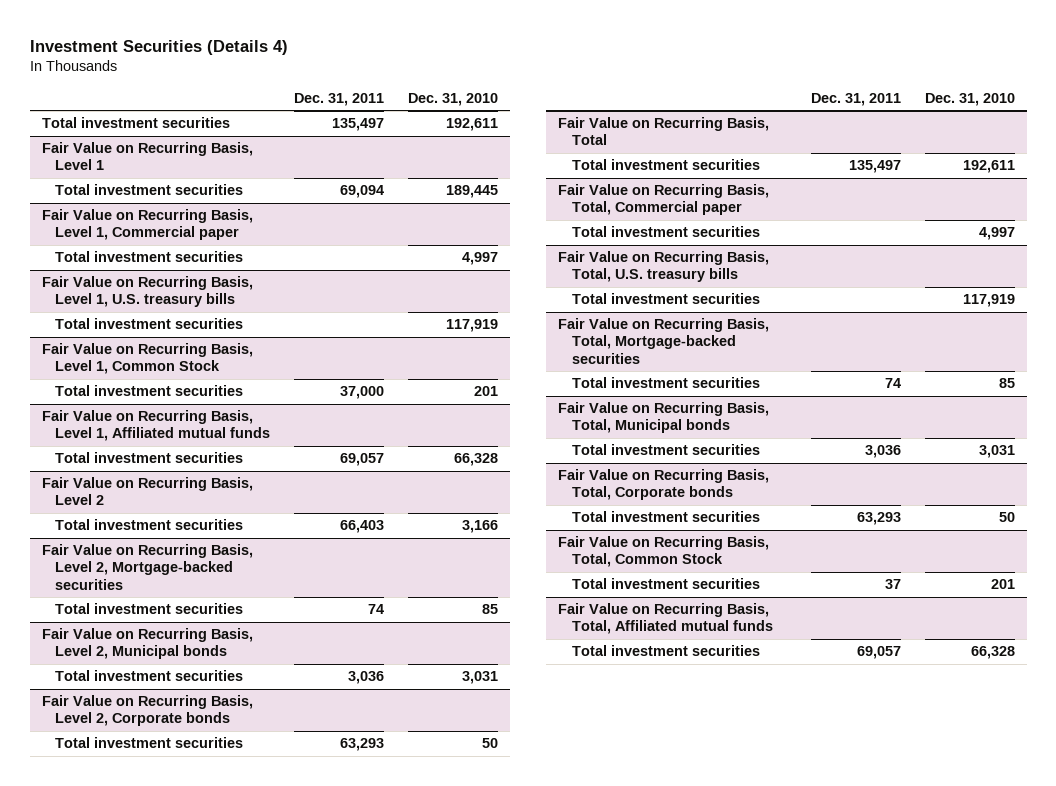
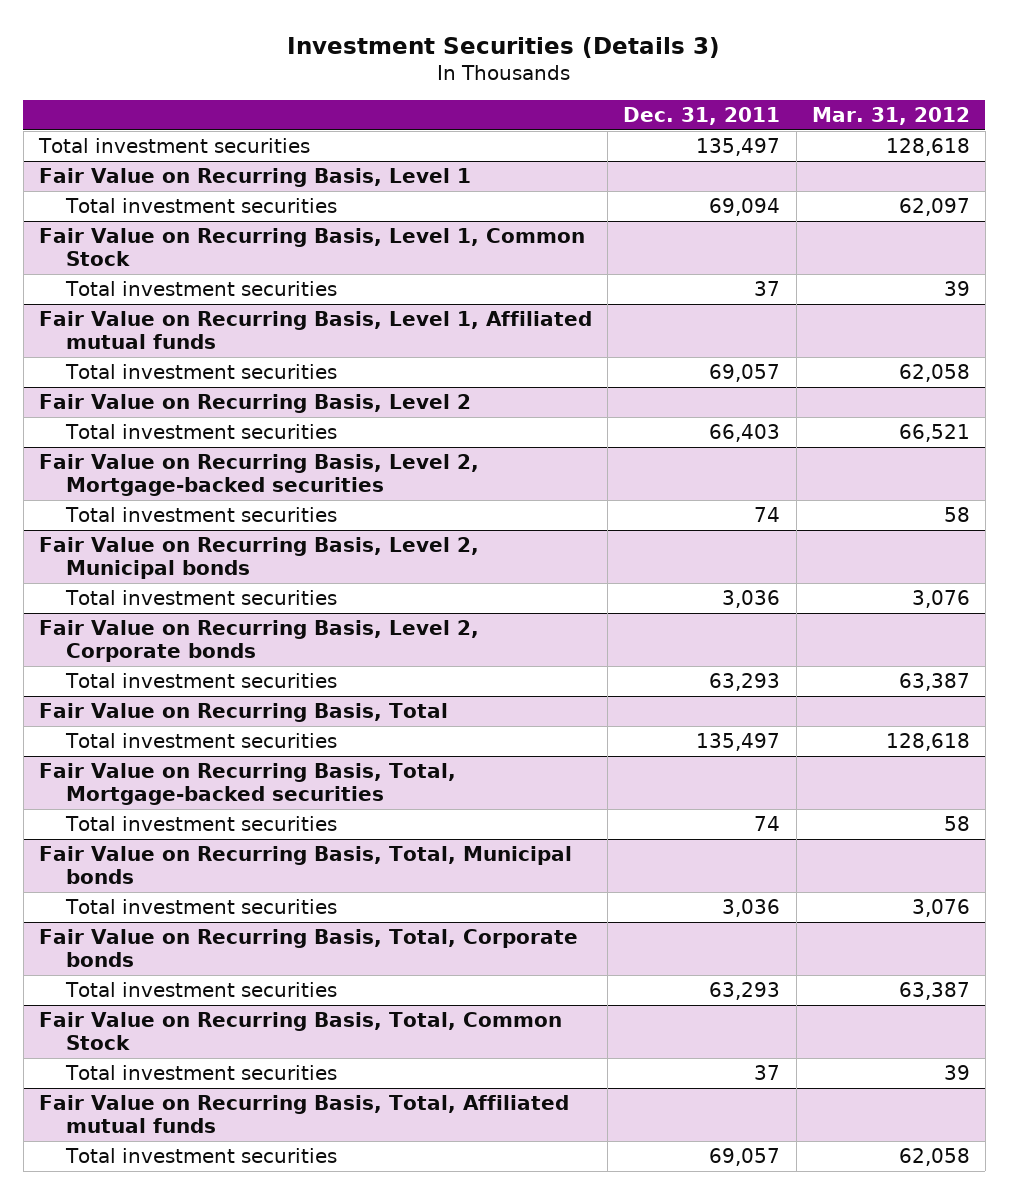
- Investment Securities (Details 4)
+ Investment Securities (Details 3)
- | Dec. 31, 2011 | Dec. 31, 2010
+ | Dec. 31, 2011 | Mar. 31, 2012
- Fair Value on Recurring Basis, Level 1, Commercial paper
- Total investment securities | | 4,997
- Fair Value on Recurring Basis, Level 1, U.S. treasury bills
- Total investment securities | | 117,919
@ Fair Value on Recurring Basis, Level 1, Common Stock
- Total investment securities | 37,000 | 201
+ Total investment securities | 37 | 39
- Fair Value on Recurring Basis, Total, Commercial paper
- Total investment securities | | 4,997
- Fair Value on Recurring Basis, Total, U.S. treasury bills
- Total investment securities | | 117,919

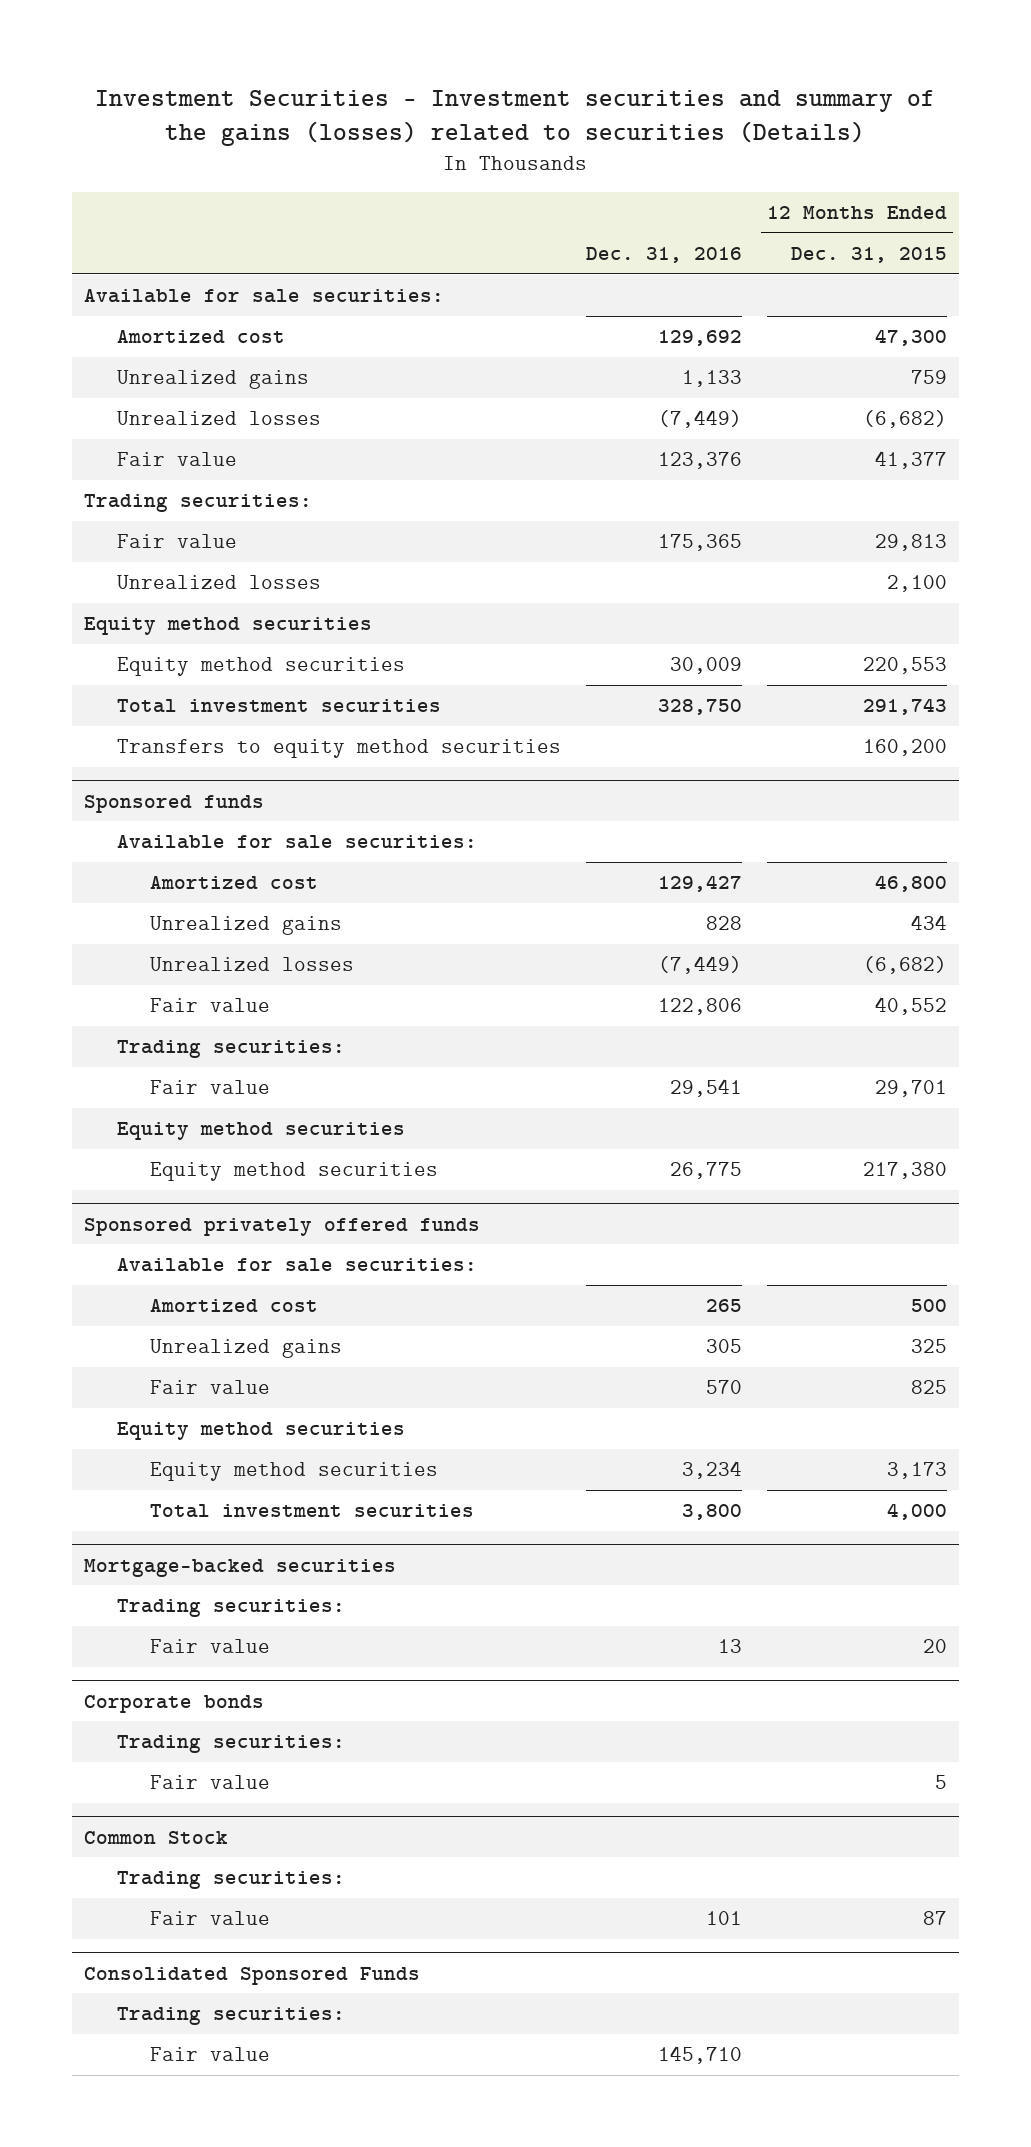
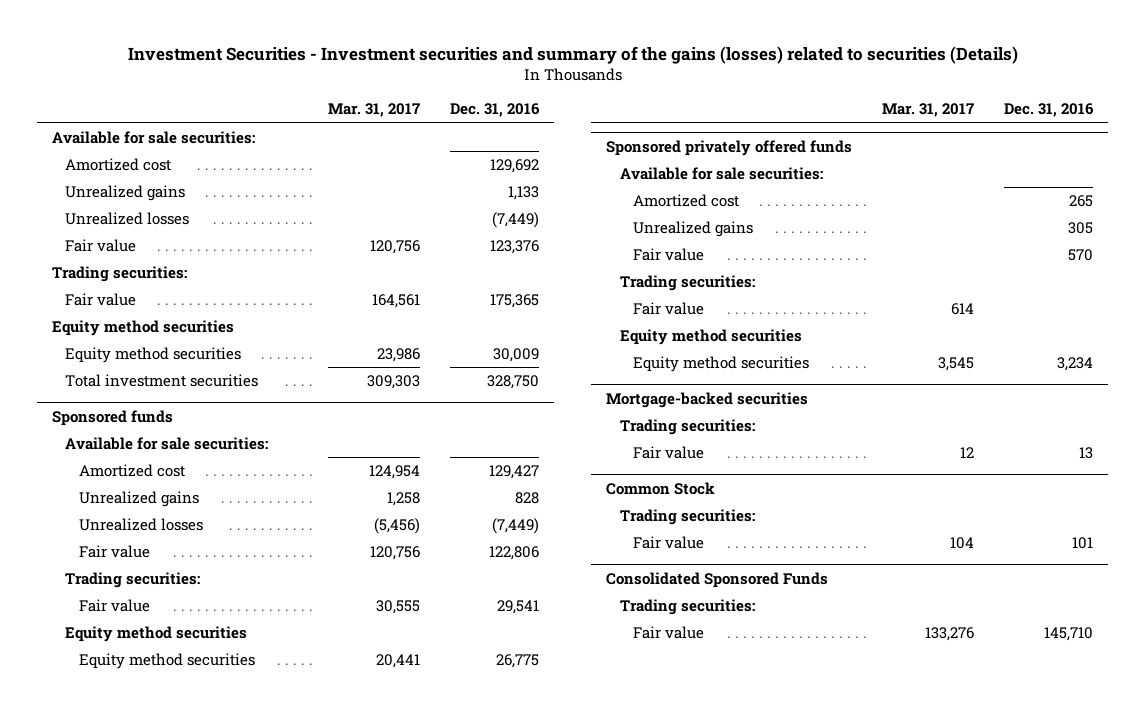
- | Dec. 31, 2016 | 12 Months Ended Dec. 31, 2015
+ | Mar. 31, 2017 | Dec. 31, 2016
- Unrealized losses | | 2,100
- Transfers to equity method securities | | 160,200
@ Sponsored privately offered funds
+ Trading securities:
+ Fair value | 614 |
- Total investment securities | 3,800 | 4,000
- Corporate bonds
- Trading securities:
- Fair value | | 5

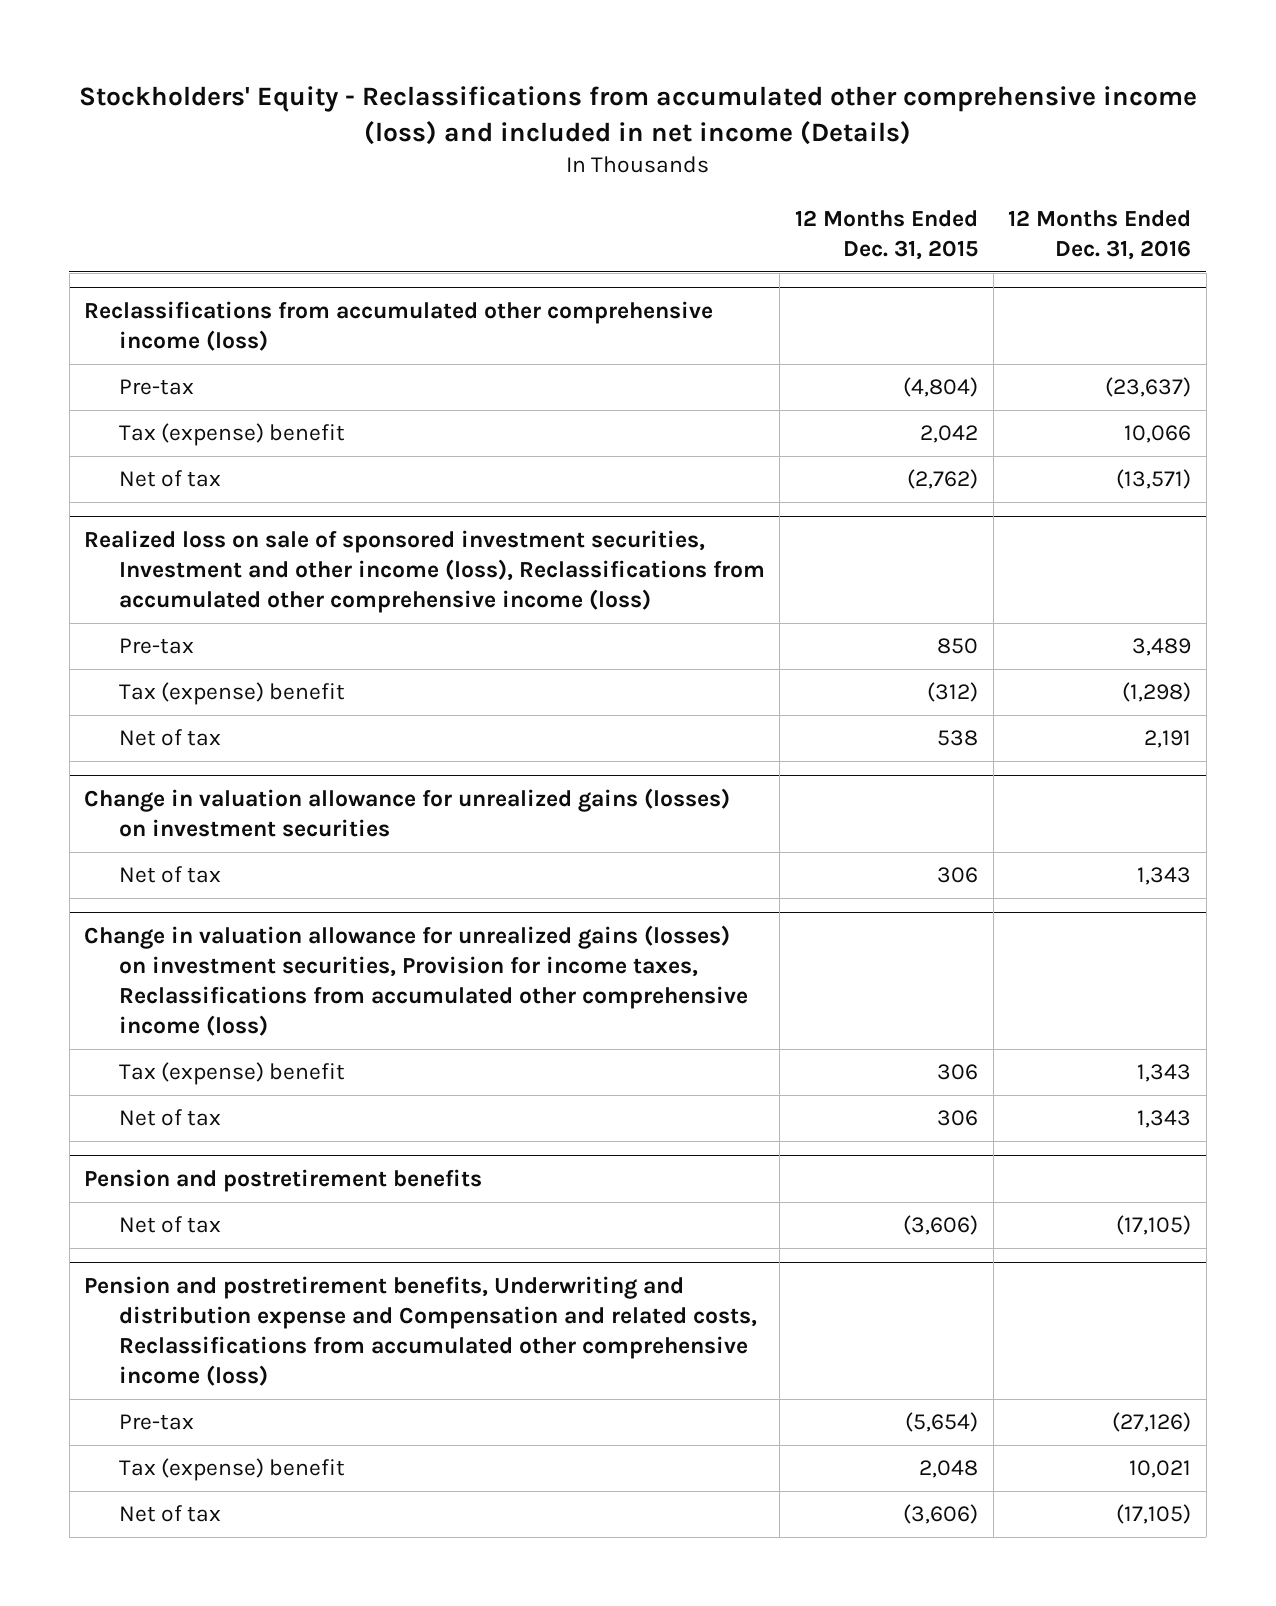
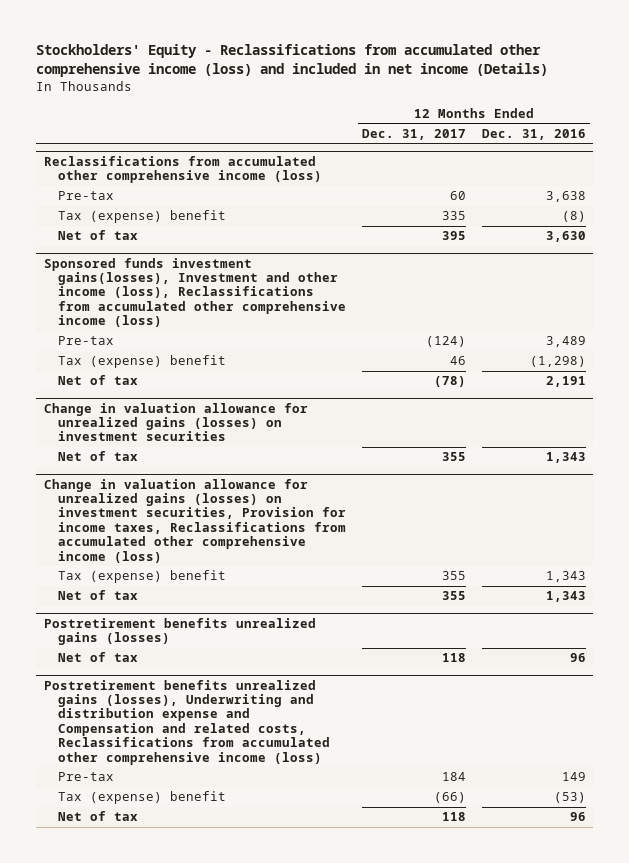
- | 12 Months Ended Dec. 31, 2015 | 12 Months Ended Dec. 31, 2016
+ | 12 Months Ended Dec. 31, 2017 | 12 Months Ended Dec. 31, 2016
@ Reclassifications from accumulated other comprehensive income (loss)
- Pre-tax | (4,804) | (23,637)
- Tax (expense) benefit | 2,042 | 10,066
- Net of tax | (2,762) | (13,571)
- Realized loss on sale of sponsored investment securities, Investment and other income (loss), Reclassifications from accumulated other comprehensive income (loss)
@ Reclassifications from accumulated other comprehensive income (loss)
+ Pre-tax | 60 | 3,638
+ Tax (expense) benefit | 335 | (8)
+ Net of tax | 395 | 3,630
+ Sponsored funds investment gains(losses), Investment and other income (loss), Reclassifications from accumulated other comprehensive income (loss)
- Pension and postretirement benefits
- Net of tax | (3,606) | (17,105)
- Pension and postretirement benefits, Underwriting and distribution expense and Compensation and related costs, Reclassifications from accumulated other comprehensive income (loss)
- Pre-tax | (5,654) | (27,126)
- Tax (expense) benefit | 2,048 | 10,021
- Net of tax | (3,606) | (17,105)
+ Postretirement benefits unrealized gains (losses)
+ Net of tax | 118 | 96
+ Postretirement benefits unrealized gains (losses), Underwriting and distribution expense and Compensation and related costs, Reclassifications from accumulated other comprehensive income (loss)
+ Pre-tax | 184 | 149
+ Tax (expense) benefit | (66) | (53)
+ Net of tax | 118 | 96

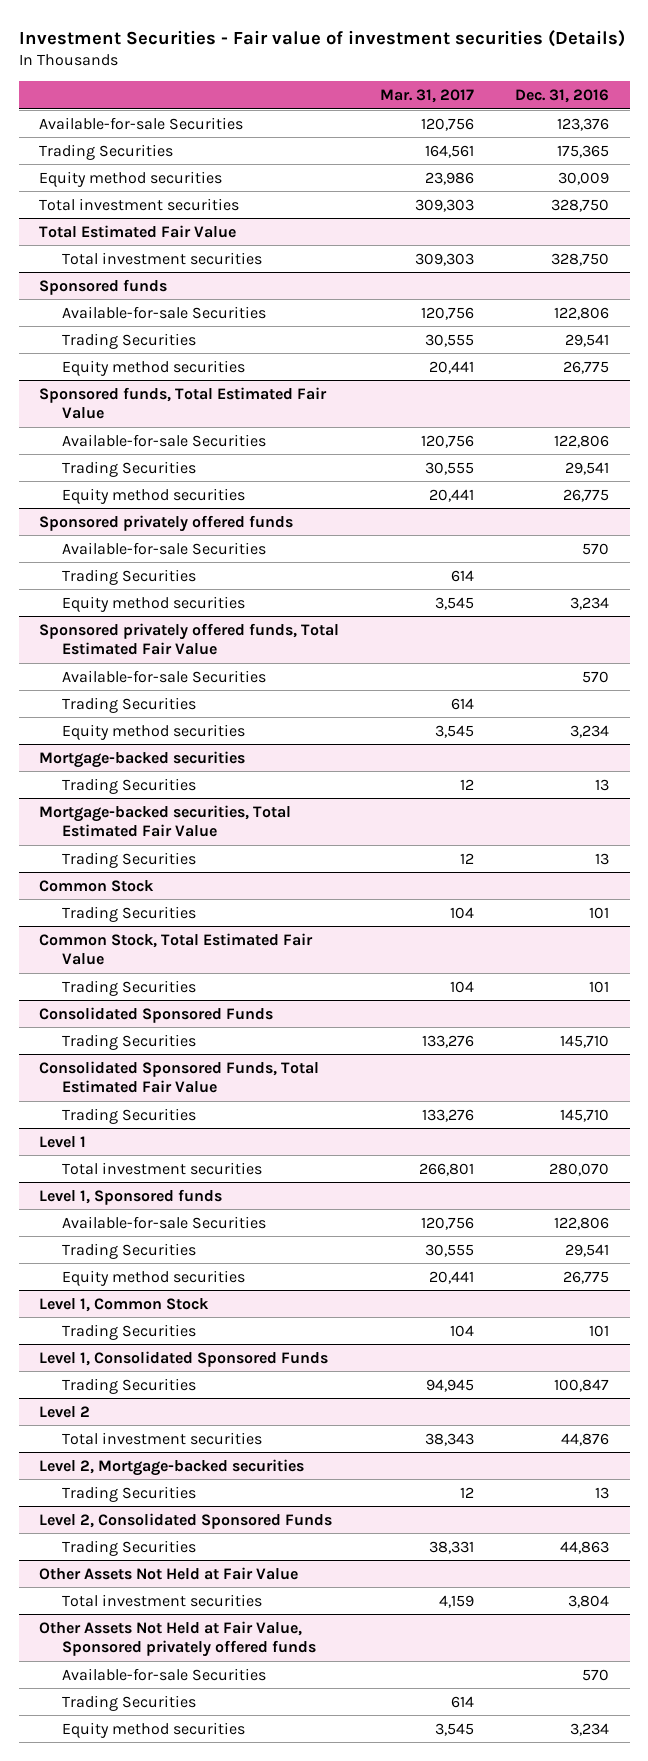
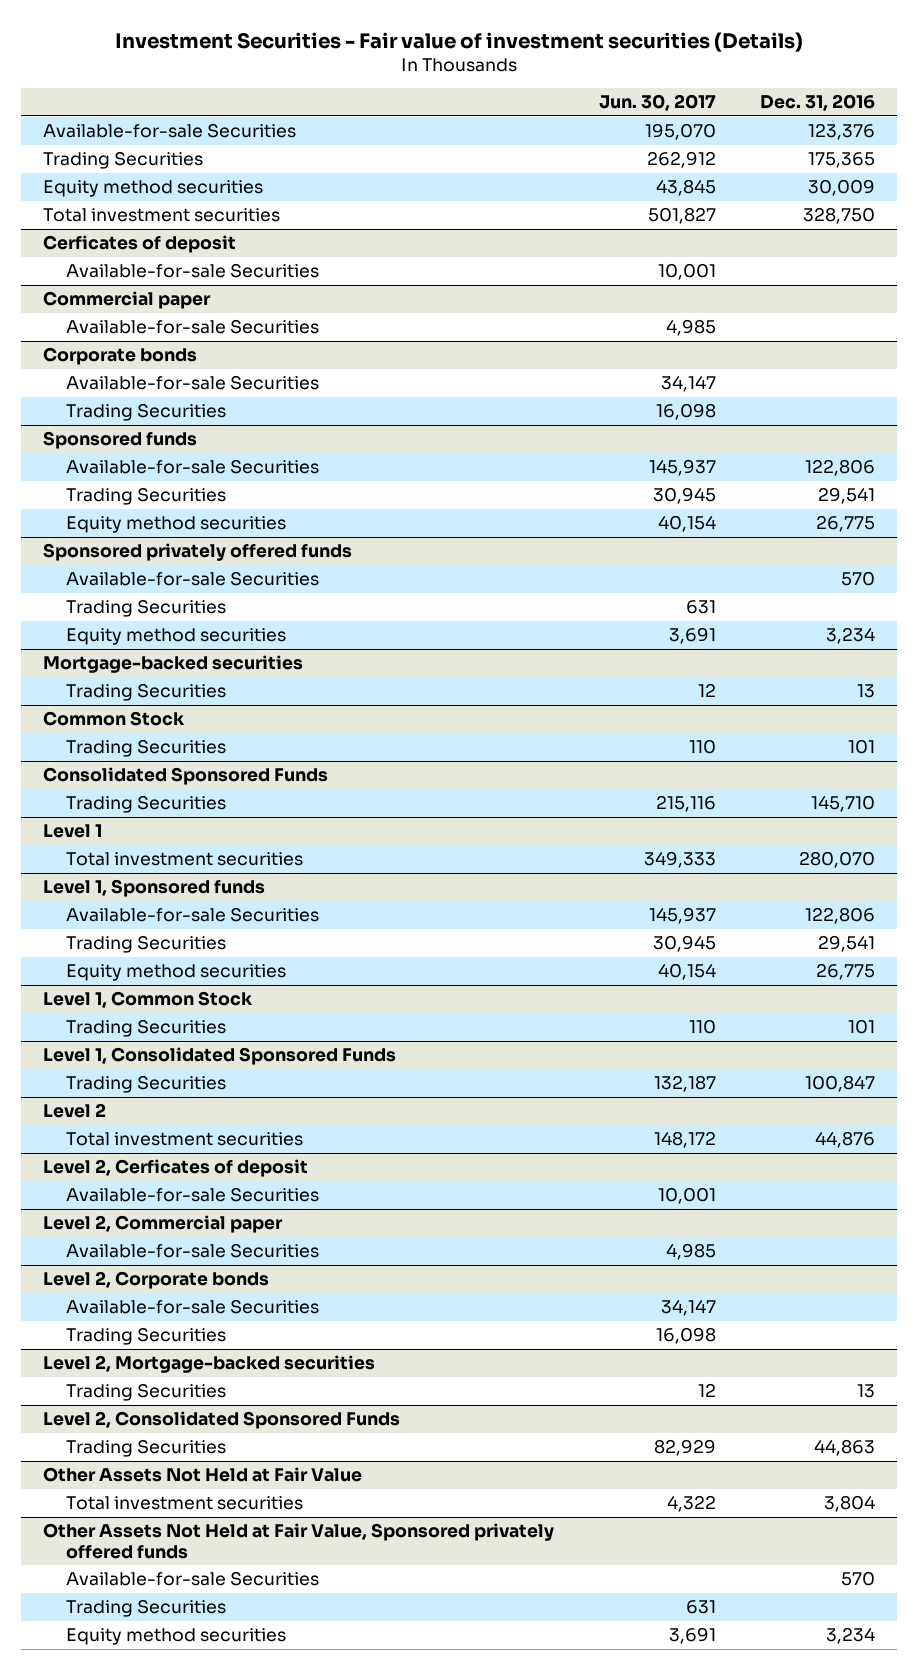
- | Mar. 31, 2017 | Dec. 31, 2016
+ | Jun. 30, 2017 | Dec. 31, 2016
- Total Estimated Fair Value
- Total investment securities | 309,303 | 328,750
+ Cerficates of deposit
+ Available-for-sale Securities | 10,001 |
+ Commercial paper
+ Available-for-sale Securities | 4,985 |
+ Corporate bonds
+ Available-for-sale Securities | 34,147 |
+ Trading Securities | 16,098 |
- Sponsored funds, Total Estimated Fair Value
- Available-for-sale Securities | 120,756 | 122,806
- Trading Securities | 30,555 | 29,541
- Equity method securities | 20,441 | 26,775
- Sponsored privately offered funds, Total Estimated Fair Value
- Available-for-sale Securities | | 570
- Trading Securities | 614 |
- Equity method securities | 3,545 | 3,234
- Mortgage-backed securities, Total Estimated Fair Value
- Trading Securities | 12 | 13
- Common Stock, Total Estimated Fair Value
- Trading Securities | 104 | 101
- Consolidated Sponsored Funds, Total Estimated Fair Value
- Trading Securities | 133,276 | 145,710
+ Level 2, Cerficates of deposit
+ Available-for-sale Securities | 10,001 |
+ Level 2, Commercial paper
+ Available-for-sale Securities | 4,985 |
+ Level 2, Corporate bonds
+ Available-for-sale Securities | 34,147 |
+ Trading Securities | 16,098 |

